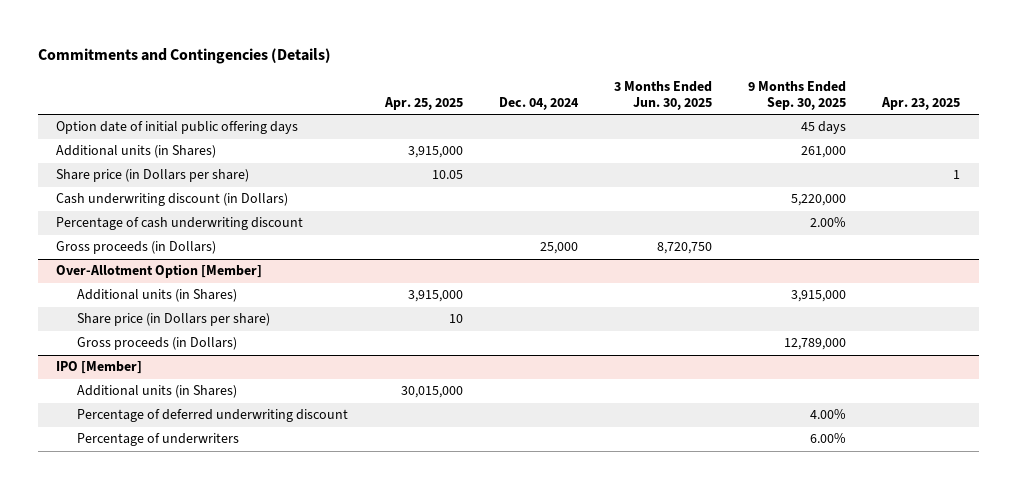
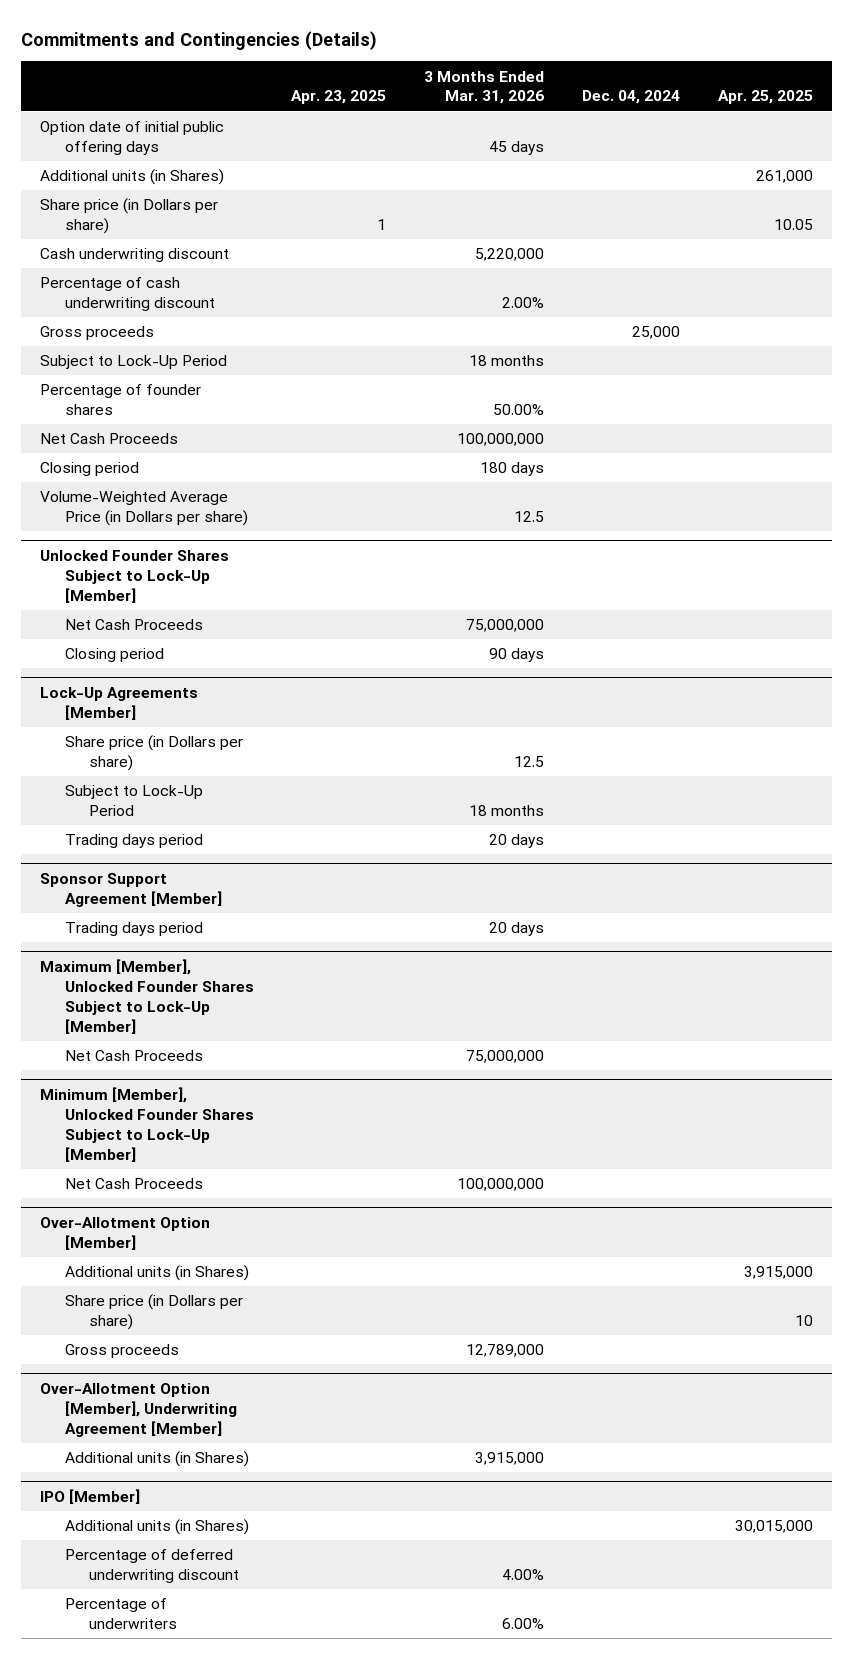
- | Apr. 25, 2025 | Dec. 04, 2024 | 3 Months Ended Jun. 30, 2025 | 9 Months Ended Sep. 30, 2025 | Apr. 23, 2025
+ | Apr. 23, 2025 | 3 Months Ended Mar. 31, 2026 | Dec. 04, 2024 | Apr. 25, 2025
- Additional units (in Shares) | 3,915,000 | | | 261,000 |
+ Additional units (in Shares) | | | | 261,000
- Cash underwriting discount (in Dollars) | | | | 5,220,000 |
+ Cash underwriting discount | | 5,220,000 | |
- Gross proceeds (in Dollars) | | 25,000 | 8,720,750 | |
+ Gross proceeds | | | 25,000 |
+ Subject to Lock-Up Period | | 18 months | |
+ Percentage of founder shares | | 50.00% | |
+ Net Cash Proceeds | | 100,000,000 | |
+ Closing period | | 180 days | |
+ Volume-Weighted Average Price (in Dollars per share) | | 12.5 | |
+ Unlocked Founder Shares Subject to Lock-Up [Member]
+ Net Cash Proceeds | | 75,000,000 | |
+ Closing period | | 90 days | |
+ Lock-Up Agreements [Member]
+ Share price (in Dollars per share) | | 12.5 | |
+ Subject to Lock-Up Period | | 18 months | |
+ Trading days period | | 20 days | |
+ Sponsor Support Agreement [Member]
+ Trading days period | | 20 days | |
+ Maximum [Member], Unlocked Founder Shares Subject to Lock-Up [Member]
+ Net Cash Proceeds | | 75,000,000 | |
+ Minimum [Member], Unlocked Founder Shares Subject to Lock-Up [Member]
+ Net Cash Proceeds | | 100,000,000 | |
@ Over-Allotment Option [Member]
- Gross proceeds (in Dollars) | | | | 12,789,000 |
+ Gross proceeds | | 12,789,000 | |
+ Over-Allotment Option [Member], Underwriting Agreement [Member]
+ Additional units (in Shares) | | 3,915,000 | |

